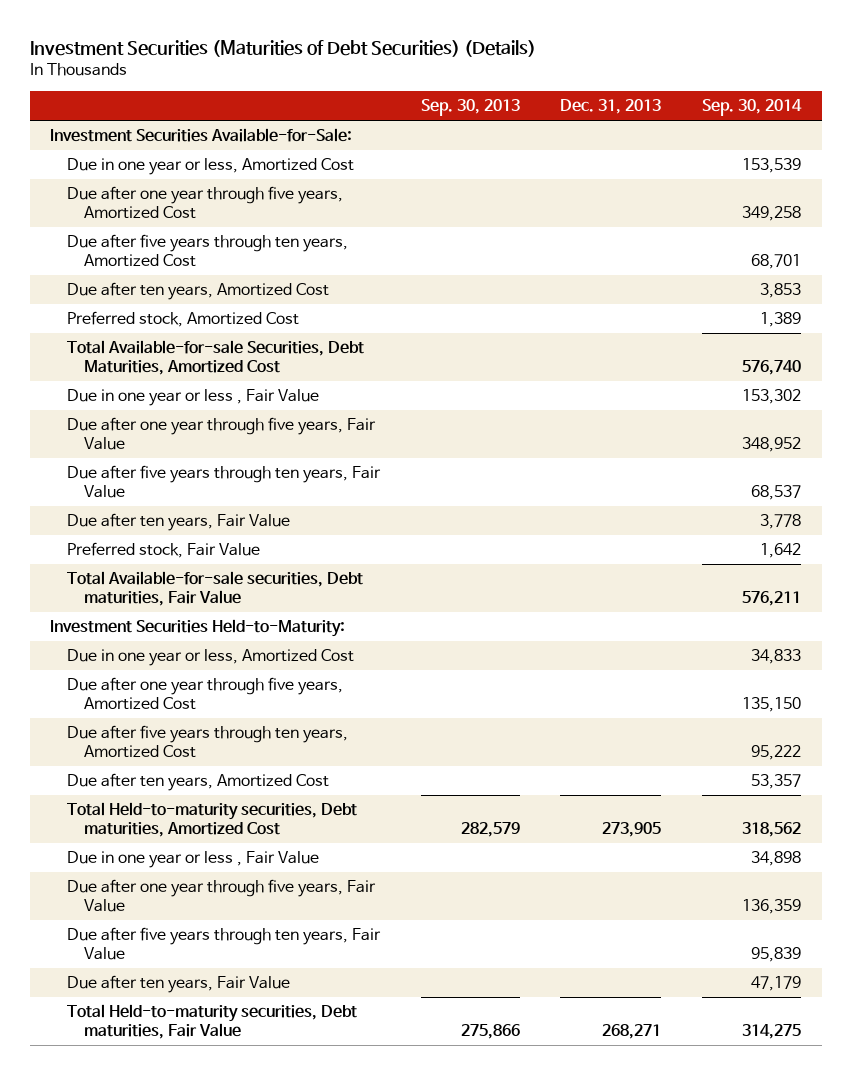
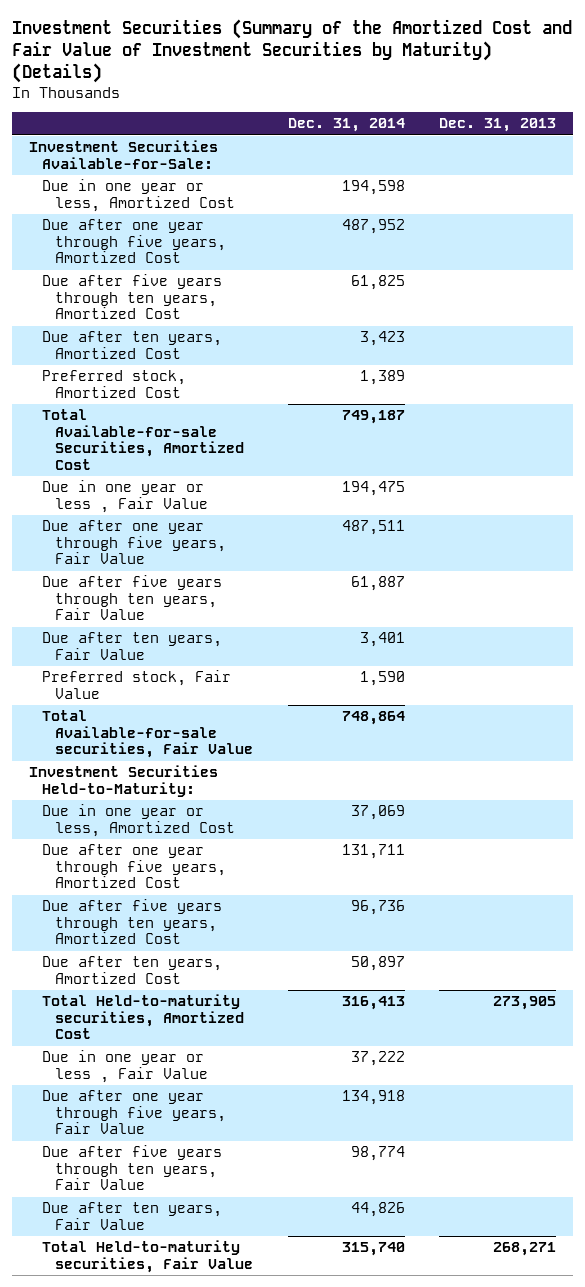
- Investment Securities (Maturities of Debt Securities) (Details)
+ Investment Securities (Summary of the Amortized Cost and Fair Value of Investment Securities by Maturity) (Details)
- | Sep. 30, 2013 | Dec. 31, 2013 | Sep. 30, 2014
+ | Dec. 31, 2014 | Dec. 31, 2013
- Total Available-for-sale Securities, Debt Maturities, Amortized Cost | | | 576,740
+ Total Available-for-sale Securities, Amortized Cost | 749,187 |
- Total Available-for-sale securities, Debt maturities, Fair Value | | | 576,211
+ Total Available-for-sale securities, Fair Value | 748,864 |
- Total Held-to-maturity securities, Debt maturities, Amortized Cost | 282,579 | 273,905 | 318,562
+ Total Held-to-maturity securities, Amortized Cost | 316,413 | 273,905
- Total Held-to-maturity securities, Debt maturities, Fair Value | 275,866 | 268,271 | 314,275
+ Total Held-to-maturity securities, Fair Value | 315,740 | 268,271

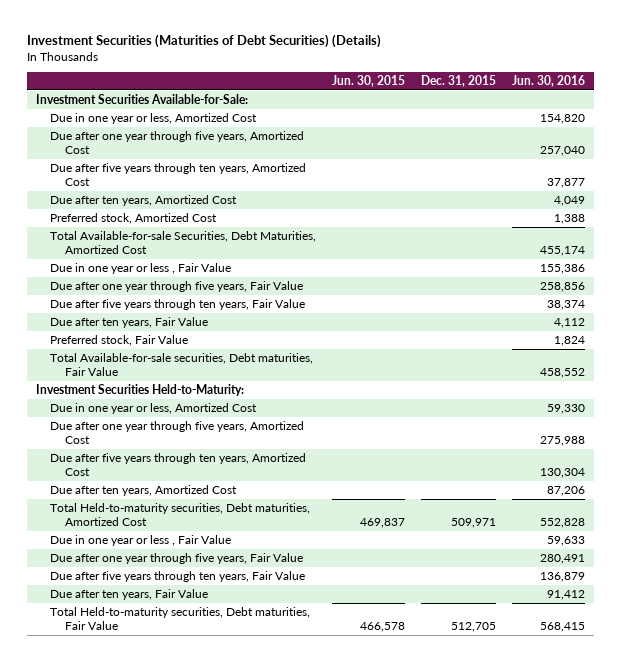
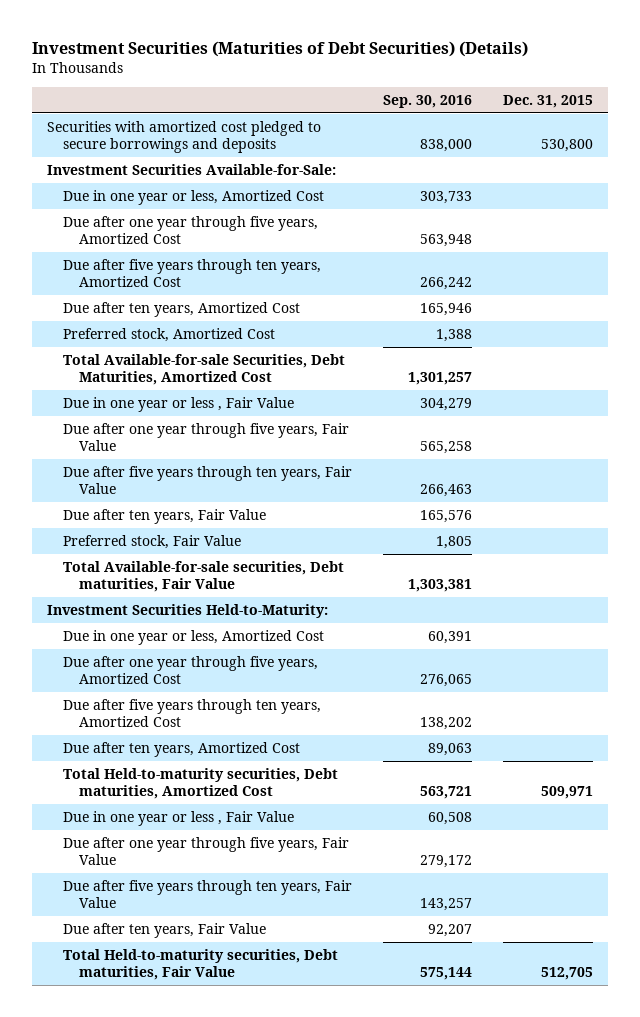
- | Jun. 30, 2015 | Dec. 31, 2015 | Jun. 30, 2016
+ | Sep. 30, 2016 | Dec. 31, 2015
+ Securities with amortized cost pledged to secure borrowings and deposits | 838,000 | 530,800

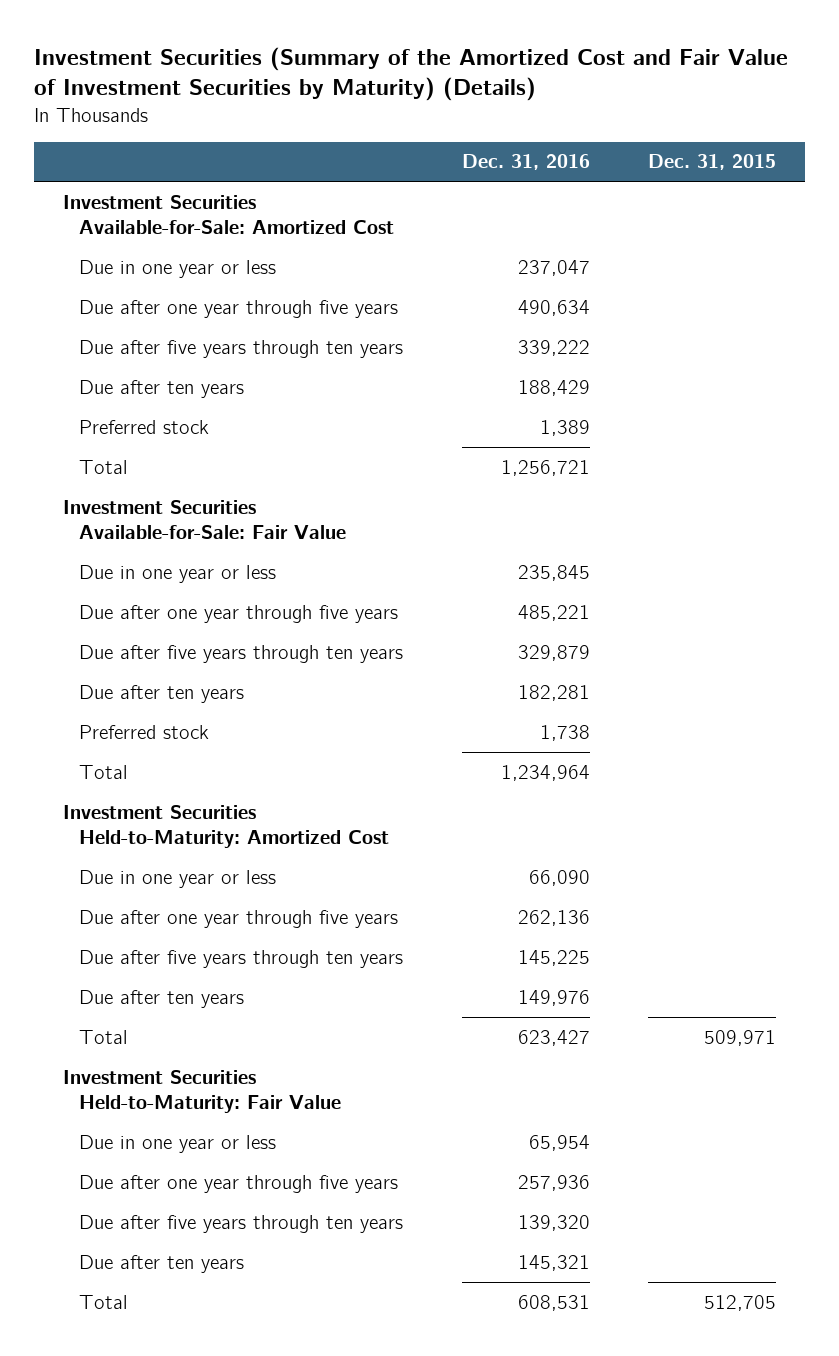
- Investment Securities (Maturities of Debt Securities) (Details)
+ Investment Securities (Summary of the Amortized Cost and Fair Value of Investment Securities by Maturity) (Details)
- | Sep. 30, 2016 | Dec. 31, 2015
+ | Dec. 31, 2016 | Dec. 31, 2015
- Securities with amortized cost pledged to secure borrowings and deposits | 838,000 | 530,800
- Investment Securities Available-for-Sale:
- Due in one year or less, Amortized Cost | 303,733 |
- Due after one year through five years, Amortized Cost | 563,948 |
- Due after five years through ten years, Amortized Cost | 266,242 |
- Due after ten years, Amortized Cost | 165,946 |
- Preferred stock, Amortized Cost | 1,388 |
- Total Available-for-sale Securities, Debt Maturities, Amortized Cost | 1,301,257 |
- Due in one year or less , Fair Value | 304,279 |
- Due after one year through five years, Fair Value | 565,258 |
- Due after five years through ten years, Fair Value | 266,463 |
- Due after ten years, Fair Value | 165,576 |
- Preferred stock, Fair Value | 1,805 |
- Total Available-for-sale securities, Debt maturities, Fair Value | 1,303,381 |
- Investment Securities Held-to-Maturity:
- Due in one year or less, Amortized Cost | 60,391 |
- Due after one year through five years, Amortized Cost | 276,065 |
- Due after five years through ten years, Amortized Cost | 138,202 |
- Due after ten years, Amortized Cost | 89,063 |
- Total Held-to-maturity securities, Debt maturities, Amortized Cost | 563,721 | 509,971
- Due in one year or less , Fair Value | 60,508 |
- Due after one year through five years, Fair Value | 279,172 |
- Due after five years through ten years, Fair Value | 143,257 |
- Due after ten years, Fair Value | 92,207 |
- Total Held-to-maturity securities, Debt maturities, Fair Value | 575,144 | 512,705
+ Investment Securities Available-for-Sale: Amortized Cost
+ Due in one year or less | 237,047 |
+ Due after one year through five years | 490,634 |
+ Due after five years through ten years | 339,222 |
+ Due after ten years | 188,429 |
+ Preferred stock | 1,389 |
+ Total | 1,256,721 |
+ Investment Securities Available-for-Sale: Fair Value
+ Due in one year or less | 235,845 |
+ Due after one year through five years | 485,221 |
+ Due after five years through ten years | 329,879 |
+ Due after ten years | 182,281 |
+ Preferred stock | 1,738 |
+ Total | 1,234,964 |
+ Investment Securities Held-to-Maturity: Amortized Cost
+ Due in one year or less | 66,090 |
+ Due after one year through five years | 262,136 |
+ Due after five years through ten years | 145,225 |
+ Due after ten years | 149,976 |
+ Total | 623,427 | 509,971
+ Investment Securities Held-to-Maturity: Fair Value
+ Due in one year or less | 65,954 |
+ Due after one year through five years | 257,936 |
+ Due after five years through ten years | 139,320 |
+ Due after ten years | 145,321 |
+ Total | 608,531 | 512,705

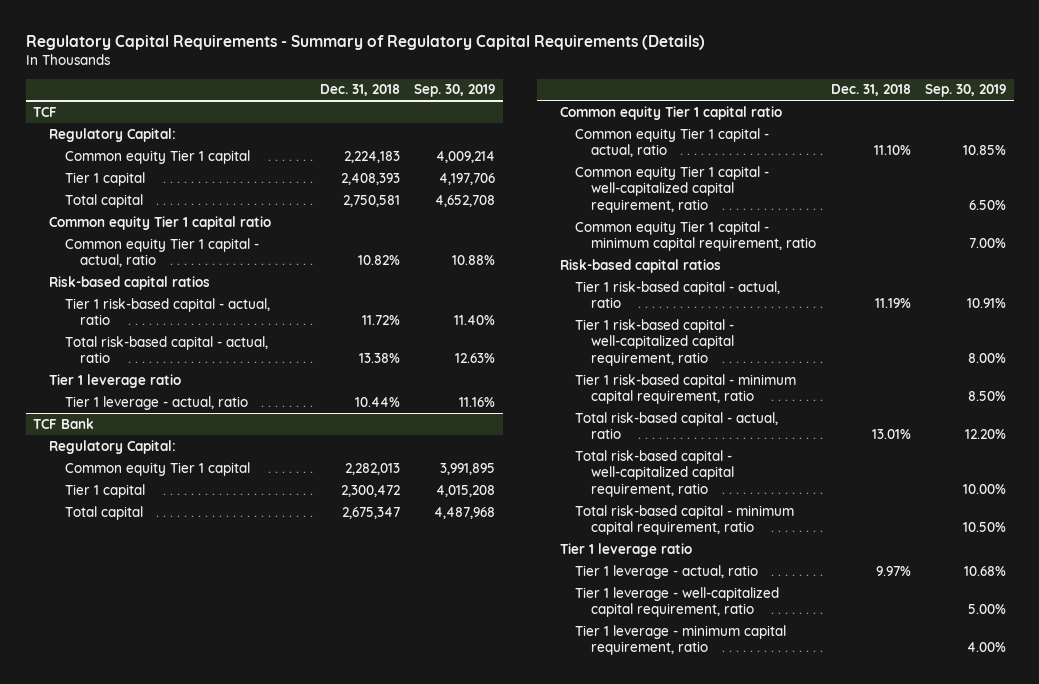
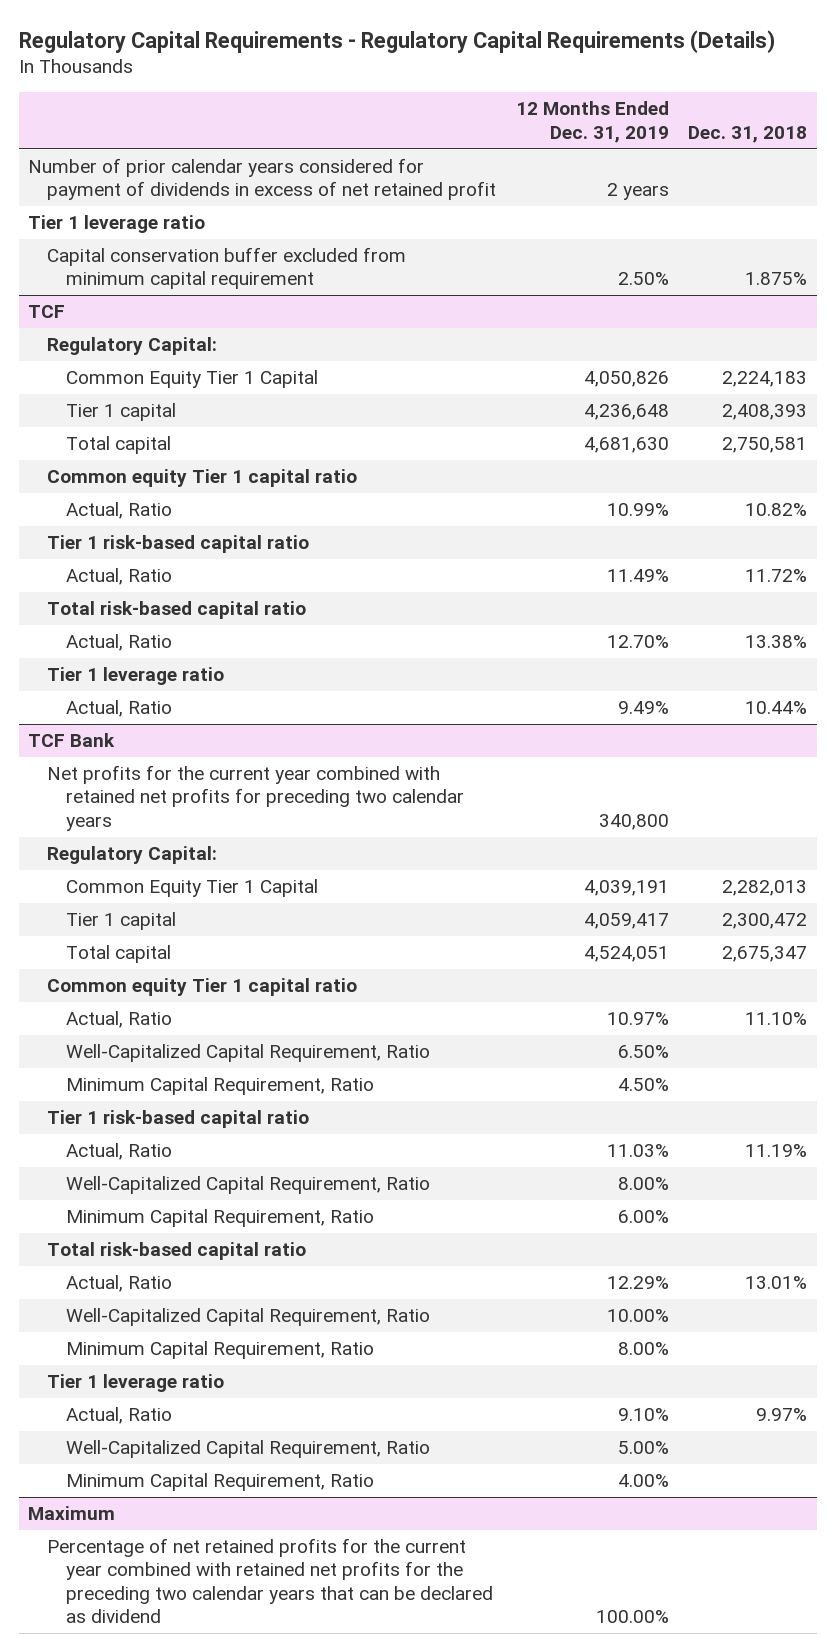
- Regulatory Capital Requirements - Summary of Regulatory Capital Requirements (Details)
+ Regulatory Capital Requirements - Regulatory Capital Requirements (Details)
- | Dec. 31, 2018 | Sep. 30, 2019
+ | 12 Months Ended Dec. 31, 2019 | Dec. 31, 2018
+ Number of prior calendar years considered for payment of dividends in excess of net retained profit | 2 years |
+ Tier 1 leverage ratio
+ Capital conservation buffer excluded from minimum capital requirement | 2.50% | 1.875%
@ TCF
- Common equity Tier 1 capital | 2,224,183 | 4,009,214
+ Common Equity Tier 1 Capital | 4,050,826 | 2,224,183
- Common equity Tier 1 capital - actual, ratio | 10.82% | 10.88%
- Risk-based capital ratios
- Tier 1 risk-based capital - actual, ratio | 11.72% | 11.40%
- Total risk-based capital - actual, ratio | 13.38% | 12.63%
+ Actual, Ratio | 10.99% | 10.82%
+ Tier 1 risk-based capital ratio
+ Actual, Ratio | 11.49% | 11.72%
+ Total risk-based capital ratio
+ Actual, Ratio | 12.70% | 13.38%
- Tier 1 leverage - actual, ratio | 10.44% | 11.16%
+ Actual, Ratio | 9.49% | 10.44%
@ TCF Bank
+ Net profits for the current year combined with retained net profits for preceding two calendar years | 340,800 |
- Common equity Tier 1 capital | 2,282,013 | 3,991,895
+ Common Equity Tier 1 Capital | 4,039,191 | 2,282,013
- Common equity Tier 1 capital - actual, ratio | 11.10% | 10.85%
- Common equity Tier 1 capital - well-capitalized capital requirement, ratio | | 6.50%
- Common equity Tier 1 capital - minimum capital requirement, ratio | | 7.00%
- Risk-based capital ratios
- Tier 1 risk-based capital - actual, ratio | 11.19% | 10.91%
- Tier 1 risk-based capital - well-capitalized capital requirement, ratio | | 8.00%
- Tier 1 risk-based capital - minimum capital requirement, ratio | | 8.50%
- Total risk-based capital - actual, ratio | 13.01% | 12.20%
- Total risk-based capital - well-capitalized capital requirement, ratio | | 10.00%
- Total risk-based capital - minimum capital requirement, ratio | | 10.50%
+ Actual, Ratio | 10.97% | 11.10%
+ Well-Capitalized Capital Requirement, Ratio | 6.50% |
+ Minimum Capital Requirement, Ratio | 4.50% |
+ Tier 1 risk-based capital ratio
+ Actual, Ratio | 11.03% | 11.19%
+ Well-Capitalized Capital Requirement, Ratio | 8.00% |
+ Minimum Capital Requirement, Ratio | 6.00% |
+ Total risk-based capital ratio
+ Actual, Ratio | 12.29% | 13.01%
+ Well-Capitalized Capital Requirement, Ratio | 10.00% |
+ Minimum Capital Requirement, Ratio | 8.00% |
- Tier 1 leverage - actual, ratio | 9.97% | 10.68%
- Tier 1 leverage - well-capitalized capital requirement, ratio | | 5.00%
- Tier 1 leverage - minimum capital requirement, ratio | | 4.00%
+ Actual, Ratio | 9.10% | 9.97%
+ Well-Capitalized Capital Requirement, Ratio | 5.00% |
+ Minimum Capital Requirement, Ratio | 4.00% |
+ Maximum
+ Percentage of net retained profits for the current year combined with retained net profits for the preceding two calendar years that can be declared as dividend | 100.00% |

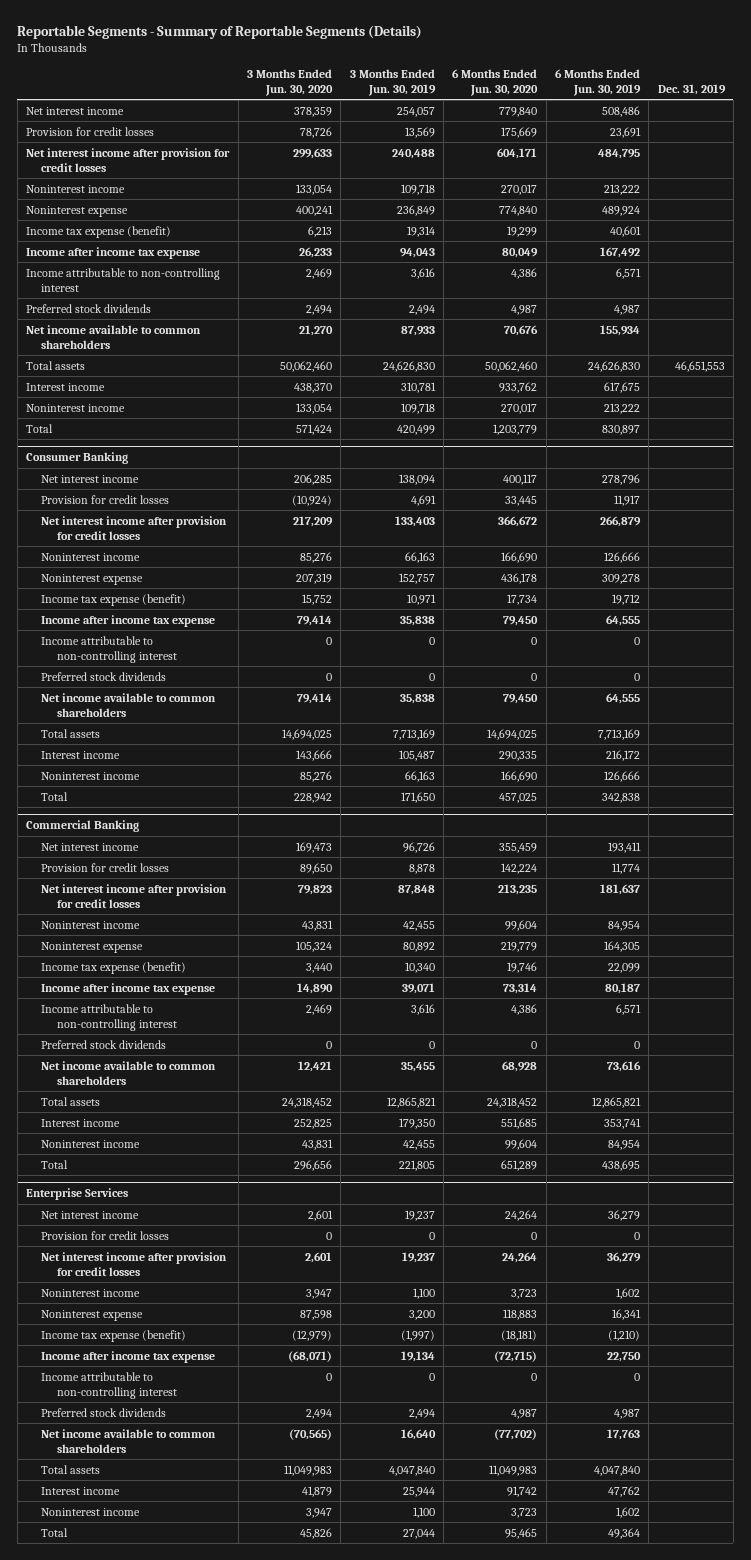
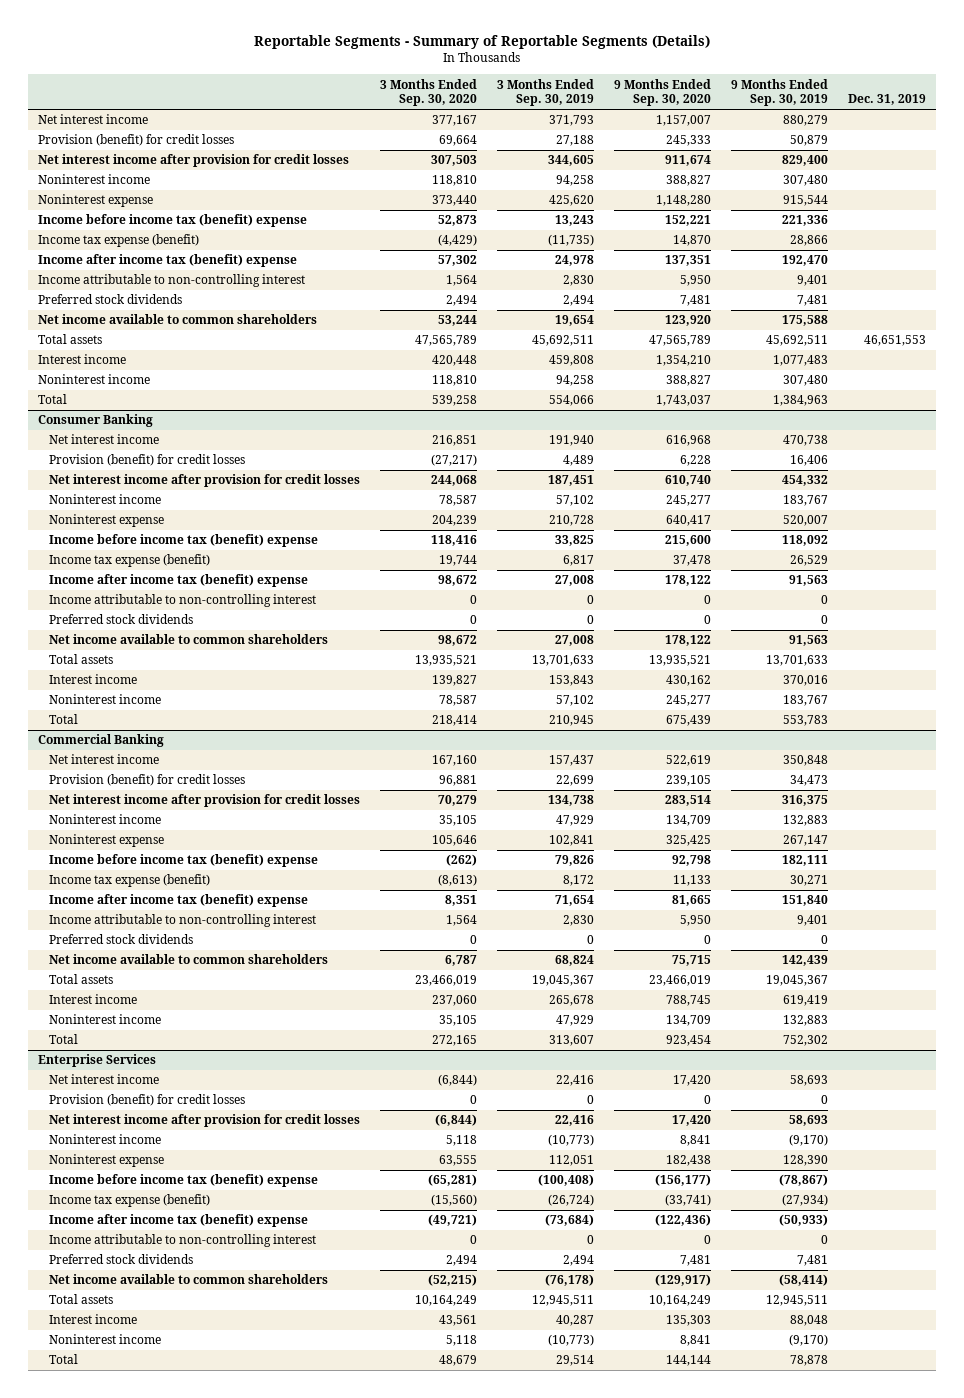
- | 3 Months Ended Jun. 30, 2020 | 3 Months Ended Jun. 30, 2019 | 6 Months Ended Jun. 30, 2020 | 6 Months Ended Jun. 30, 2019 | Dec. 31, 2019
+ | 3 Months Ended Sep. 30, 2020 | 3 Months Ended Sep. 30, 2019 | 9 Months Ended Sep. 30, 2020 | 9 Months Ended Sep. 30, 2019 | Dec. 31, 2019
- Provision for credit losses | 78,726 | 13,569 | 175,669 | 23,691 |
+ Provision (benefit) for credit losses | 69,664 | 27,188 | 245,333 | 50,879 |
+ Income before income tax (benefit) expense | 52,873 | 13,243 | 152,221 | 221,336 |
- Income after income tax expense | 26,233 | 94,043 | 80,049 | 167,492 |
+ Income after income tax (benefit) expense | 57,302 | 24,978 | 137,351 | 192,470 |
@ Consumer Banking
- Provision for credit losses | (10,924) | 4,691 | 33,445 | 11,917 |
+ Provision (benefit) for credit losses | (27,217) | 4,489 | 6,228 | 16,406 |
+ Income before income tax (benefit) expense | 118,416 | 33,825 | 215,600 | 118,092 |
- Income after income tax expense | 79,414 | 35,838 | 79,450 | 64,555 |
+ Income after income tax (benefit) expense | 98,672 | 27,008 | 178,122 | 91,563 |
@ Commercial Banking
- Provision for credit losses | 89,650 | 8,878 | 142,224 | 11,774 |
+ Provision (benefit) for credit losses | 96,881 | 22,699 | 239,105 | 34,473 |
+ Income before income tax (benefit) expense | (262) | 79,826 | 92,798 | 182,111 |
- Income after income tax expense | 14,890 | 39,071 | 73,314 | 80,187 |
+ Income after income tax (benefit) expense | 8,351 | 71,654 | 81,665 | 151,840 |
@ Enterprise Services
- Provision for credit losses | 0 | 0 | 0 | 0 |
+ Provision (benefit) for credit losses | 0 | 0 | 0 | 0 |
+ Income before income tax (benefit) expense | (65,281) | (100,408) | (156,177) | (78,867) |
- Income after income tax expense | (68,071) | 19,134 | (72,715) | 22,750 |
+ Income after income tax (benefit) expense | (49,721) | (73,684) | (122,436) | (50,933) |

